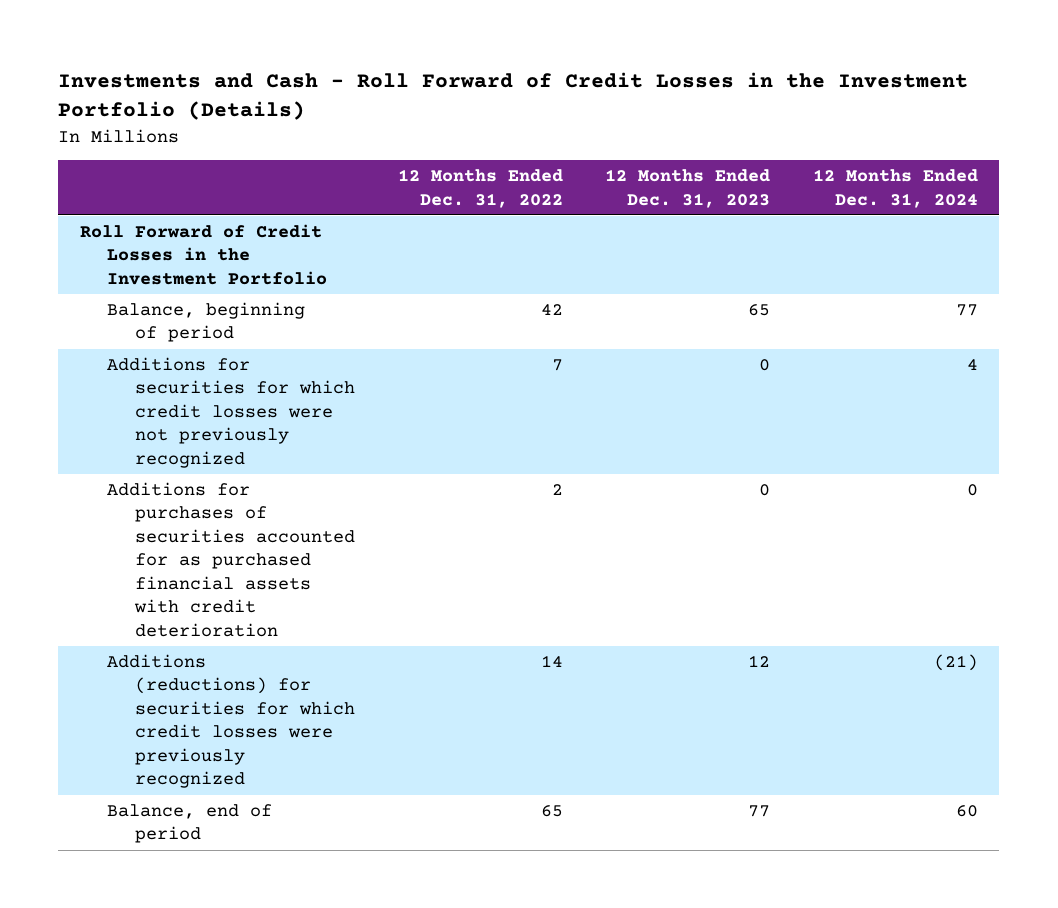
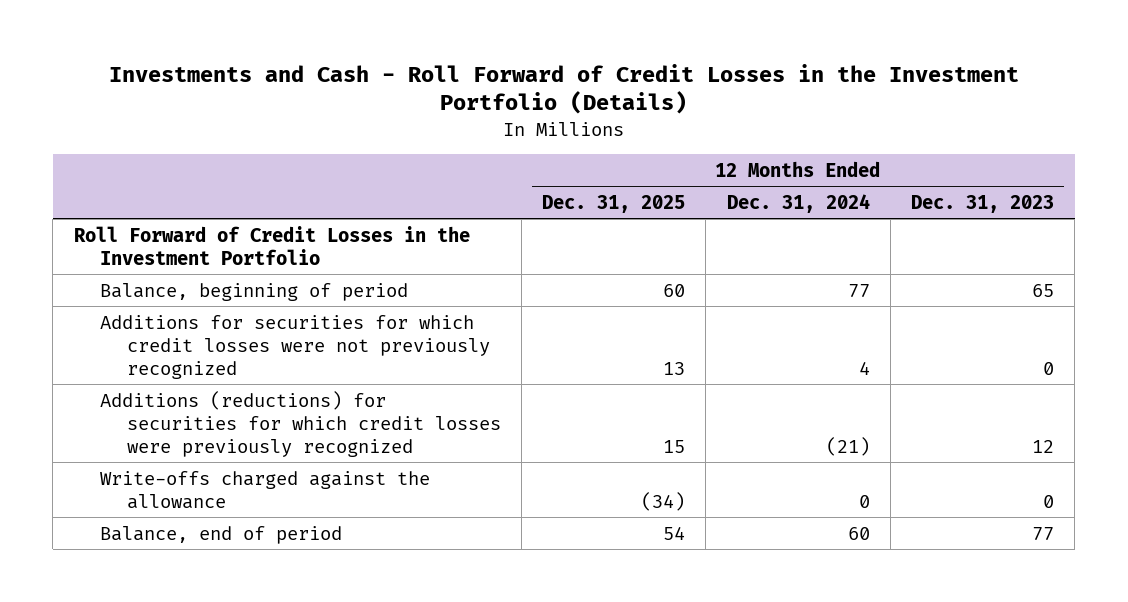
- | 12 Months Ended Dec. 31, 2022 | 12 Months Ended Dec. 31, 2023 | 12 Months Ended Dec. 31, 2024
+ | 12 Months Ended Dec. 31, 2025 | 12 Months Ended Dec. 31, 2024 | 12 Months Ended Dec. 31, 2023
- Additions for purchases of securities accounted for as purchased financial assets with credit deterioration | 2 | 0 | 0
+ Write-offs charged against the allowance | (34) | 0 | 0

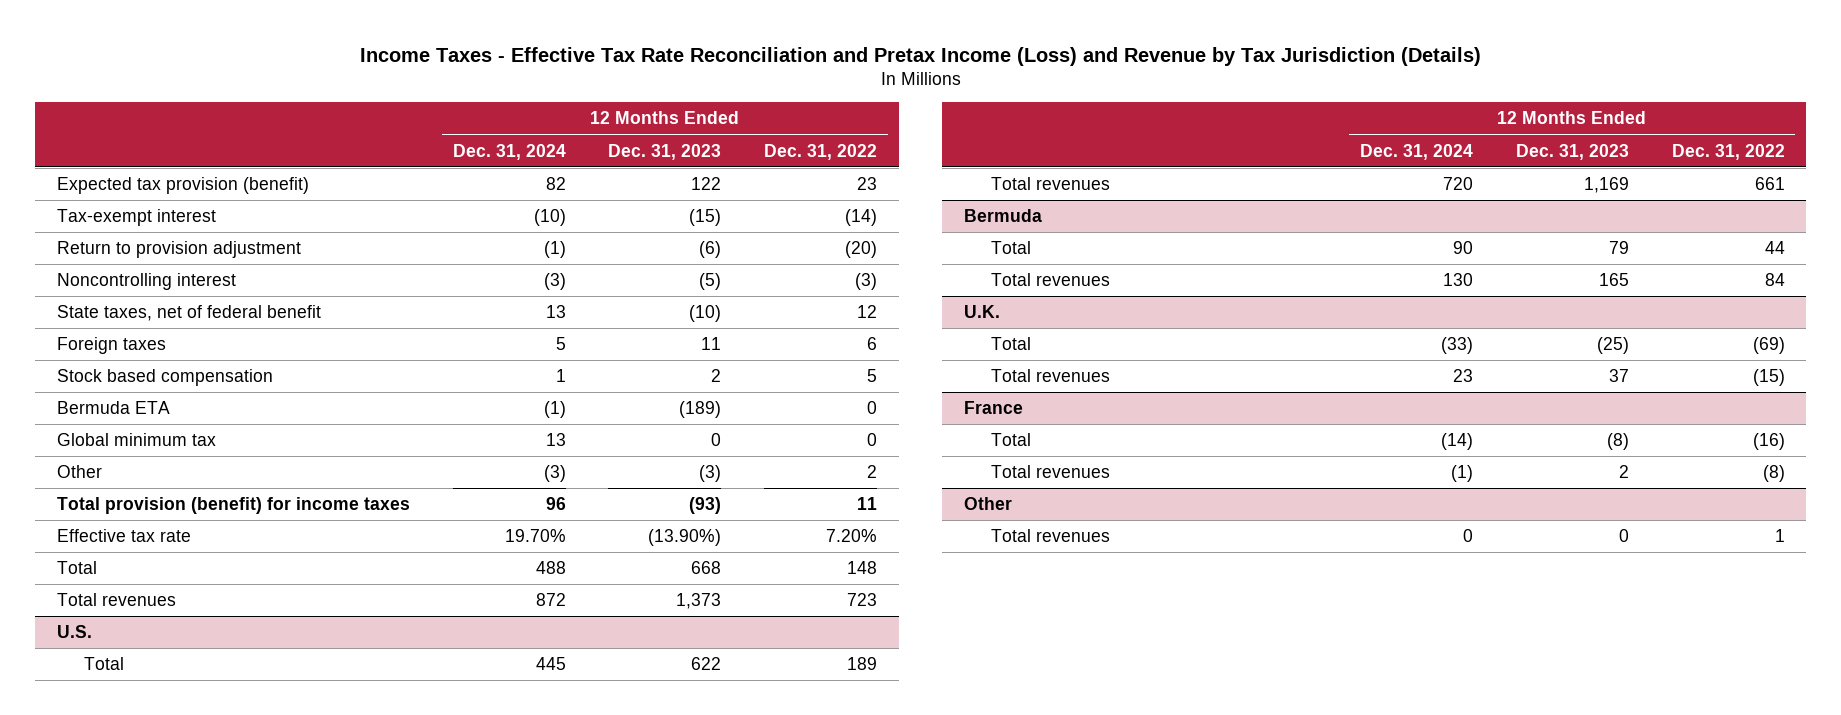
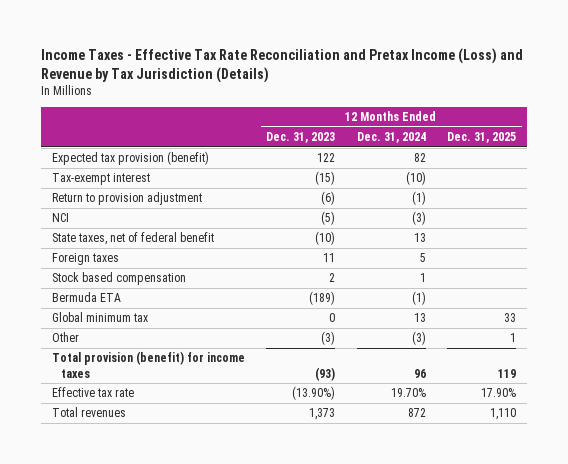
- | 12 Months Ended Dec. 31, 2024 | 12 Months Ended Dec. 31, 2023 | 12 Months Ended Dec. 31, 2022
+ | 12 Months Ended Dec. 31, 2023 | 12 Months Ended Dec. 31, 2024 | 12 Months Ended Dec. 31, 2025
- Noncontrolling interest | (3) | (5) | (3)
+ NCI | (5) | (3) |
- Total | 488 | 668 | 148
- U.S.
- Total | 445 | 622 | 189
- Total revenues | 720 | 1,169 | 661
- Bermuda
- Total | 90 | 79 | 44
- Total revenues | 130 | 165 | 84
- U.K.
- Total | (33) | (25) | (69)
- Total revenues | 23 | 37 | (15)
- France
- Total | (14) | (8) | (16)
- Total revenues | (1) | 2 | (8)
- Other
- Total revenues | 0 | 0 | 1

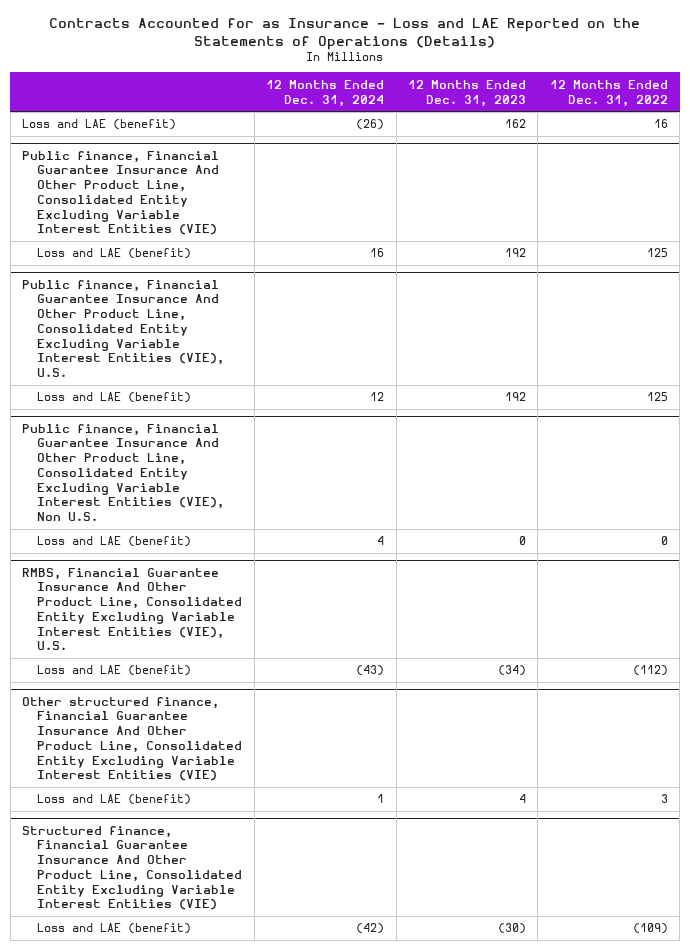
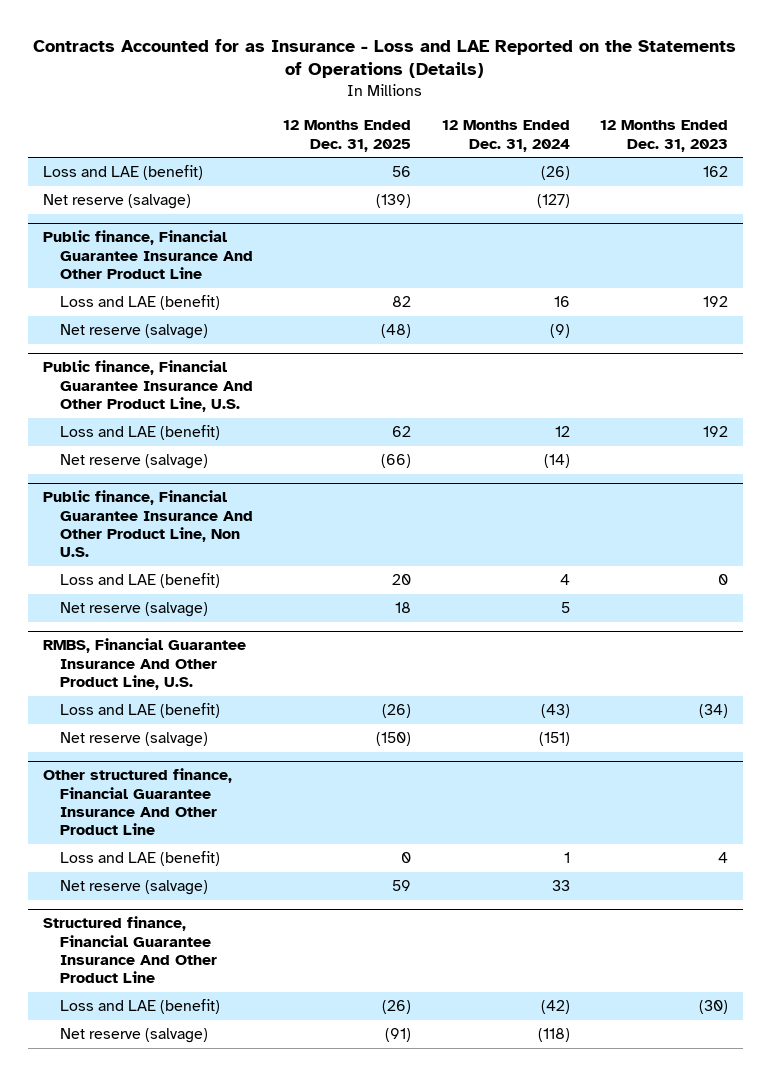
- | 12 Months Ended Dec. 31, 2024 | 12 Months Ended Dec. 31, 2023 | 12 Months Ended Dec. 31, 2022
+ | 12 Months Ended Dec. 31, 2025 | 12 Months Ended Dec. 31, 2024 | 12 Months Ended Dec. 31, 2023
- Public finance, Financial Guarantee Insurance And Other Product Line, Consolidated Entity Excluding Variable Interest Entities (VIE)
+ Net reserve (salvage) | (139) | (127) |
+ Public finance, Financial Guarantee Insurance And Other Product Line
- Public finance, Financial Guarantee Insurance And Other Product Line, Consolidated Entity Excluding Variable Interest Entities (VIE), U.S.
+ Net reserve (salvage) | (48) | (9) |
+ Public finance, Financial Guarantee Insurance And Other Product Line, U.S.
- Public finance, Financial Guarantee Insurance And Other Product Line, Consolidated Entity Excluding Variable Interest Entities (VIE), Non U.S.
+ Net reserve (salvage) | (66) | (14) |
+ Public finance, Financial Guarantee Insurance And Other Product Line, Non U.S.
- RMBS, Financial Guarantee Insurance And Other Product Line, Consolidated Entity Excluding Variable Interest Entities (VIE), U.S.
+ Net reserve (salvage) | 18 | 5 |
+ RMBS, Financial Guarantee Insurance And Other Product Line, U.S.
- Other structured finance, Financial Guarantee Insurance And Other Product Line, Consolidated Entity Excluding Variable Interest Entities (VIE)
+ Net reserve (salvage) | (150) | (151) |
+ Other structured finance, Financial Guarantee Insurance And Other Product Line
- Structured finance, Financial Guarantee Insurance And Other Product Line, Consolidated Entity Excluding Variable Interest Entities (VIE)
+ Net reserve (salvage) | 59 | 33 |
+ Structured finance, Financial Guarantee Insurance And Other Product Line
+ Net reserve (salvage) | (91) | (118) |

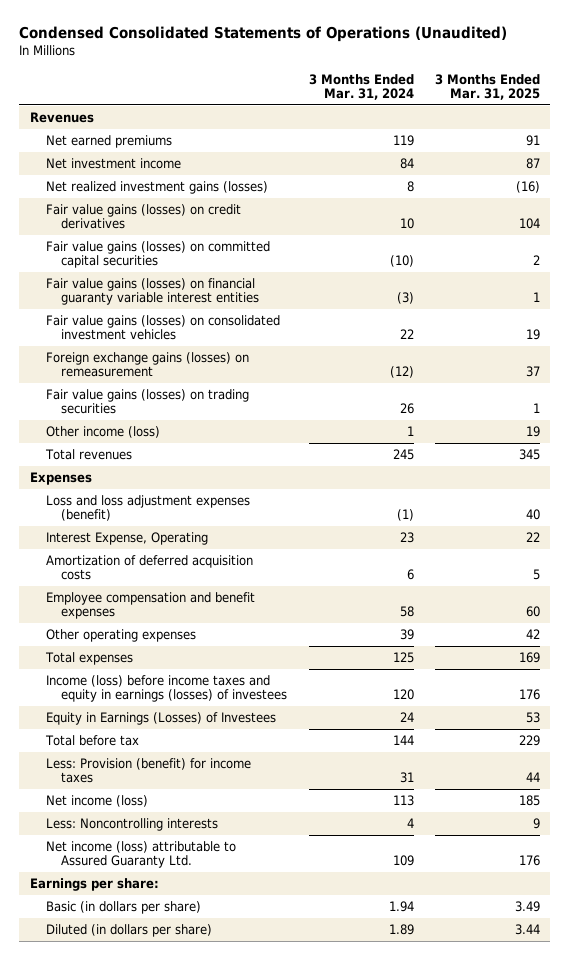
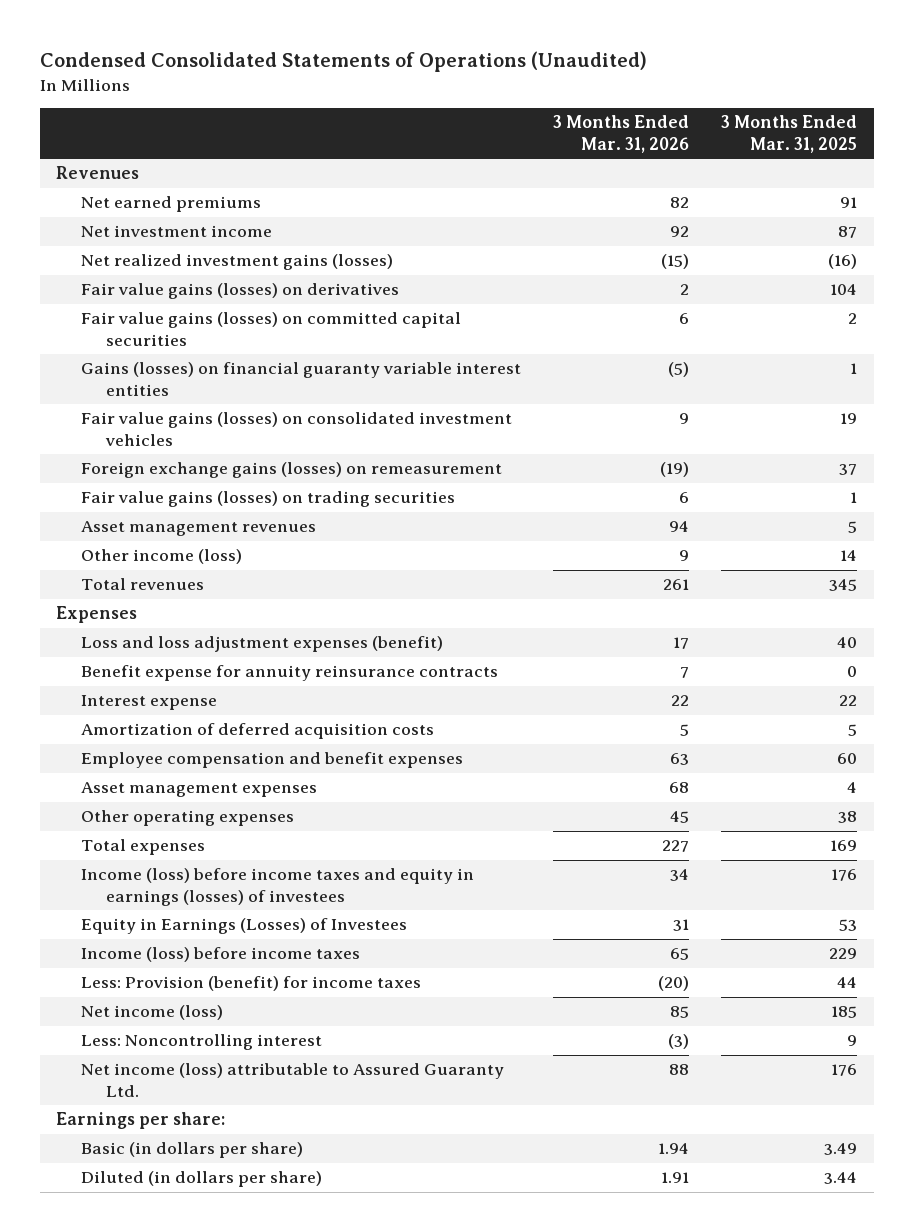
- | 3 Months Ended Mar. 31, 2024 | 3 Months Ended Mar. 31, 2025
+ | 3 Months Ended Mar. 31, 2026 | 3 Months Ended Mar. 31, 2025
- Fair value gains (losses) on credit derivatives | 10 | 104
+ Fair value gains (losses) on derivatives | 2 | 104
- Fair value gains (losses) on financial guaranty variable interest entities | (3) | 1
+ Gains (losses) on financial guaranty variable interest entities | (5) | 1
- Other income (loss) | 1 | 19
+ Asset management revenues | 94 | 5
+ Other income (loss) | 9 | 14
- Interest Expense, Operating | 23 | 22
+ Benefit expense for annuity reinsurance contracts | 7 | 0
+ Interest expense | 22 | 22
- Other operating expenses | 39 | 42
+ Asset management expenses | 68 | 4
+ Other operating expenses | 45 | 38
- Total before tax | 144 | 229
+ Income (loss) before income taxes | 65 | 229
- Less: Noncontrolling interests | 4 | 9
+ Less: Noncontrolling interest | (3) | 9

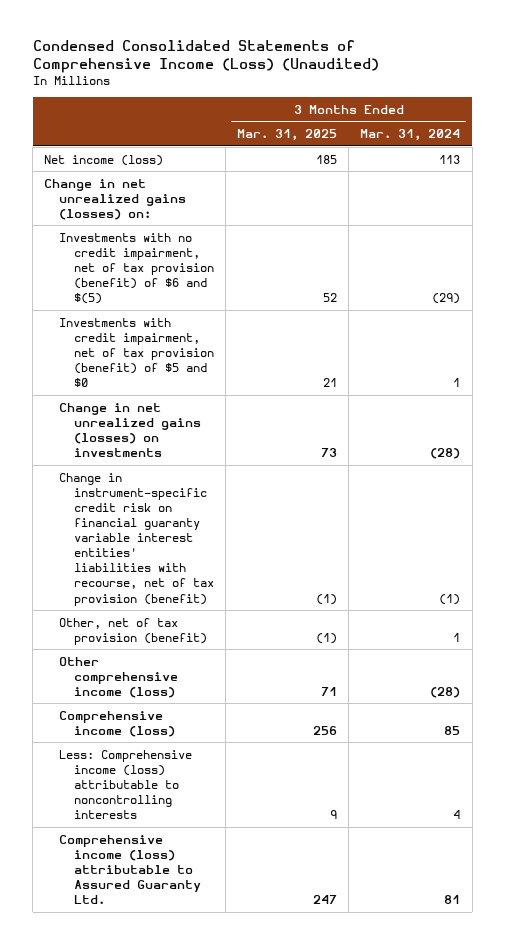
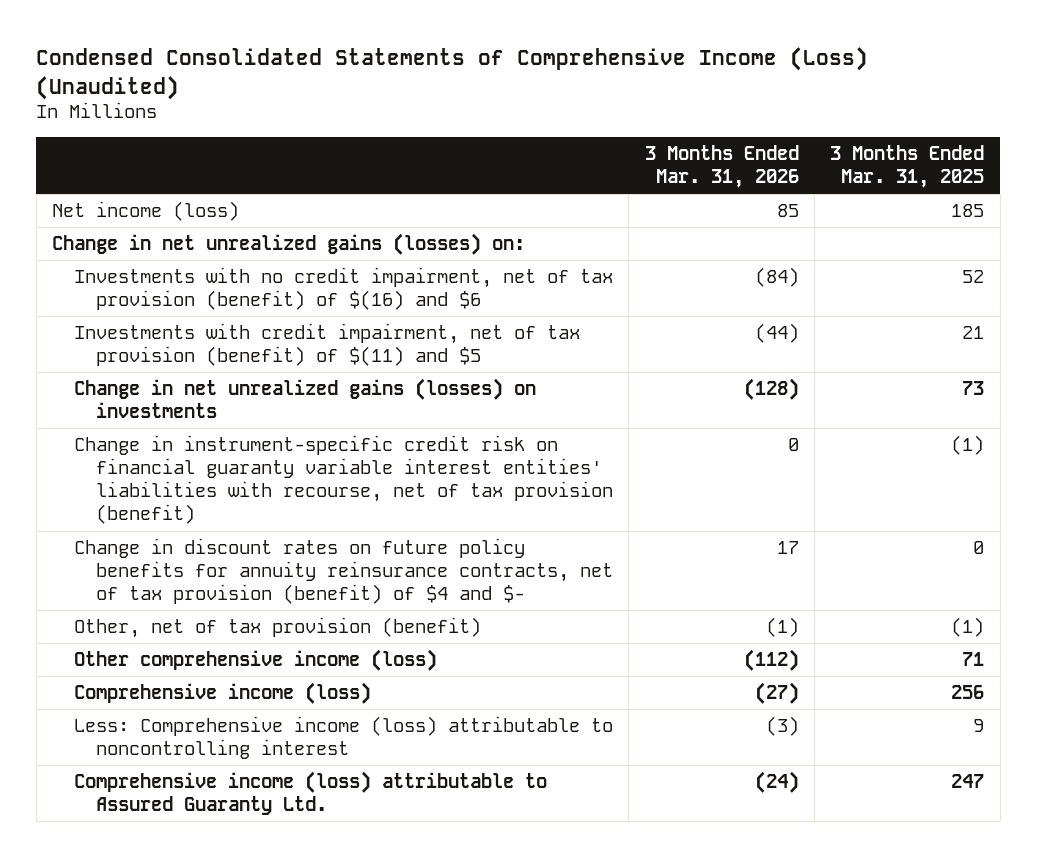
- | 3 Months Ended Mar. 31, 2025 | 3 Months Ended Mar. 31, 2024
+ | 3 Months Ended Mar. 31, 2026 | 3 Months Ended Mar. 31, 2025
- Investments with no credit impairment, net of tax provision (benefit) of $6 and $(5) | 52 | (29)
- Investments with credit impairment, net of tax provision (benefit) of $5 and $0 | 21 | 1
+ Investments with no credit impairment, net of tax provision (benefit) of $(16) and $6 | (84) | 52
+ Investments with credit impairment, net of tax provision (benefit) of $(11) and $5 | (44) | 21
+ Change in discount rates on future policy benefits for annuity reinsurance contracts, net of tax provision (benefit) of $4 and $- | 17 | 0
- Less: Comprehensive income (loss) attributable to noncontrolling interests | 9 | 4
+ Less: Comprehensive income (loss) attributable to noncontrolling interest | (3) | 9

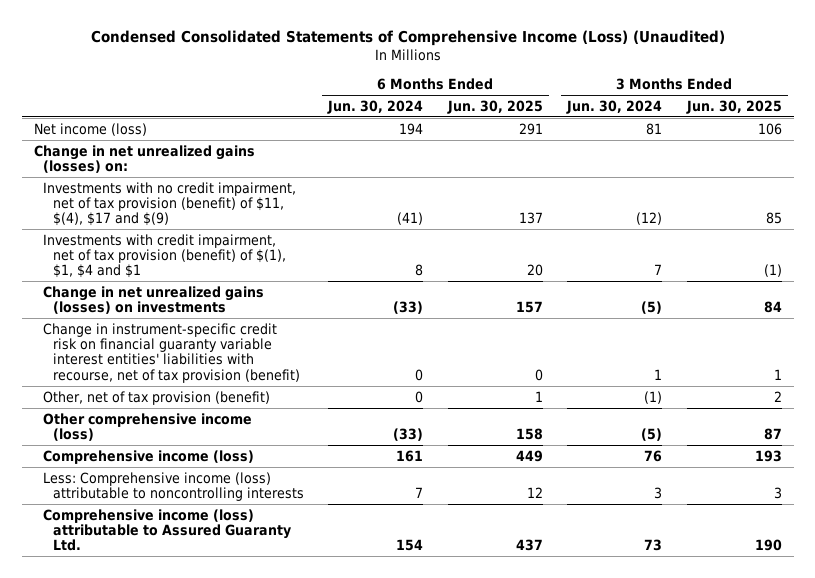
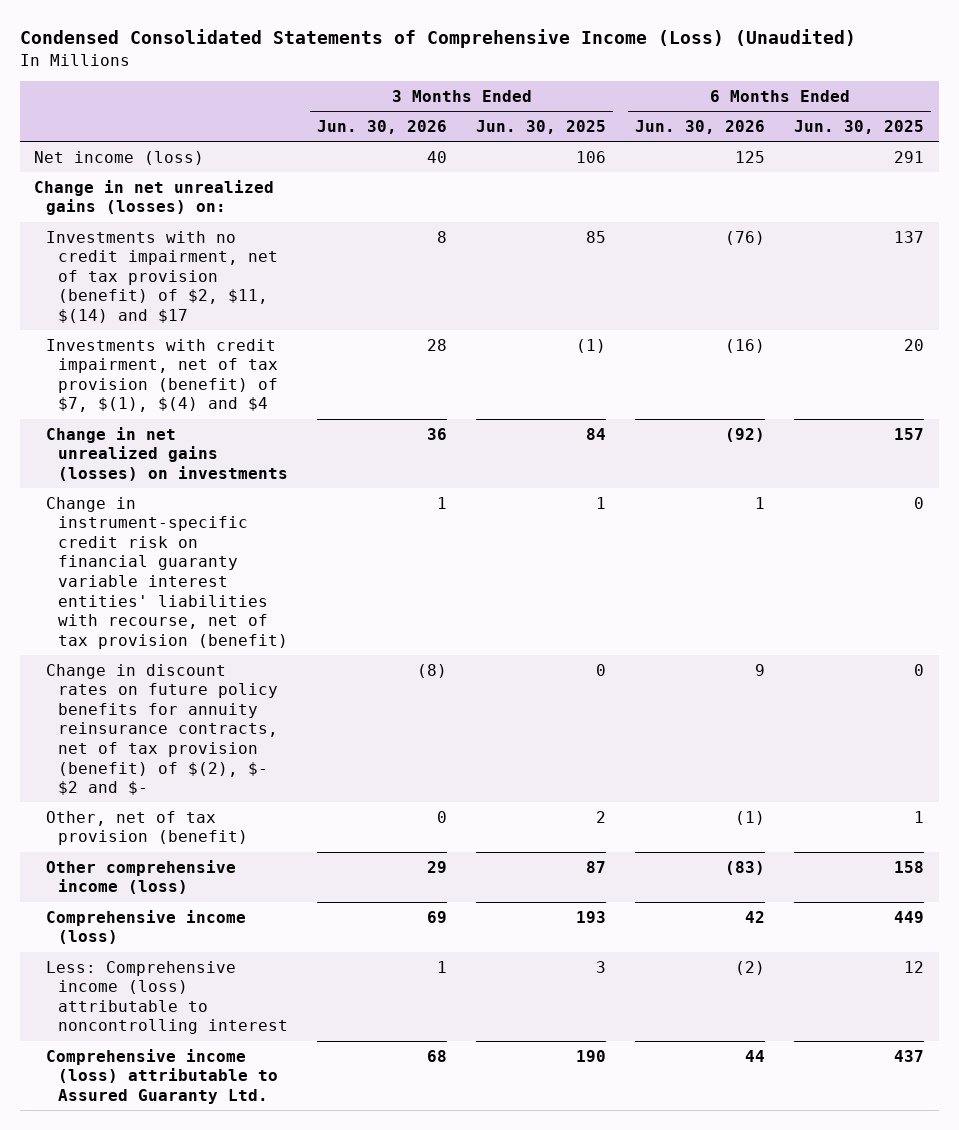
- | 6 Months Ended Jun. 30, 2024 | 6 Months Ended Jun. 30, 2025 | 3 Months Ended Jun. 30, 2024 | 3 Months Ended Jun. 30, 2025
+ | 3 Months Ended Jun. 30, 2026 | 3 Months Ended Jun. 30, 2025 | 6 Months Ended Jun. 30, 2026 | 6 Months Ended Jun. 30, 2025
- Investments with no credit impairment, net of tax provision (benefit) of $11, $(4), $17 and $(9) | (41) | 137 | (12) | 85
- Investments with credit impairment, net of tax provision (benefit) of $(1), $1, $4 and $1 | 8 | 20 | 7 | (1)
+ Investments with no credit impairment, net of tax provision (benefit) of $2, $11, $(14) and $17 | 8 | 85 | (76) | 137
+ Investments with credit impairment, net of tax provision (benefit) of $7, $(1), $(4) and $4 | 28 | (1) | (16) | 20
+ Change in discount rates on future policy benefits for annuity reinsurance contracts, net of tax provision (benefit) of $(2), $- $2 and $- | (8) | 0 | 9 | 0
- Less: Comprehensive income (loss) attributable to noncontrolling interests | 7 | 12 | 3 | 3
+ Less: Comprehensive income (loss) attributable to noncontrolling interest | 1 | 3 | (2) | 12

